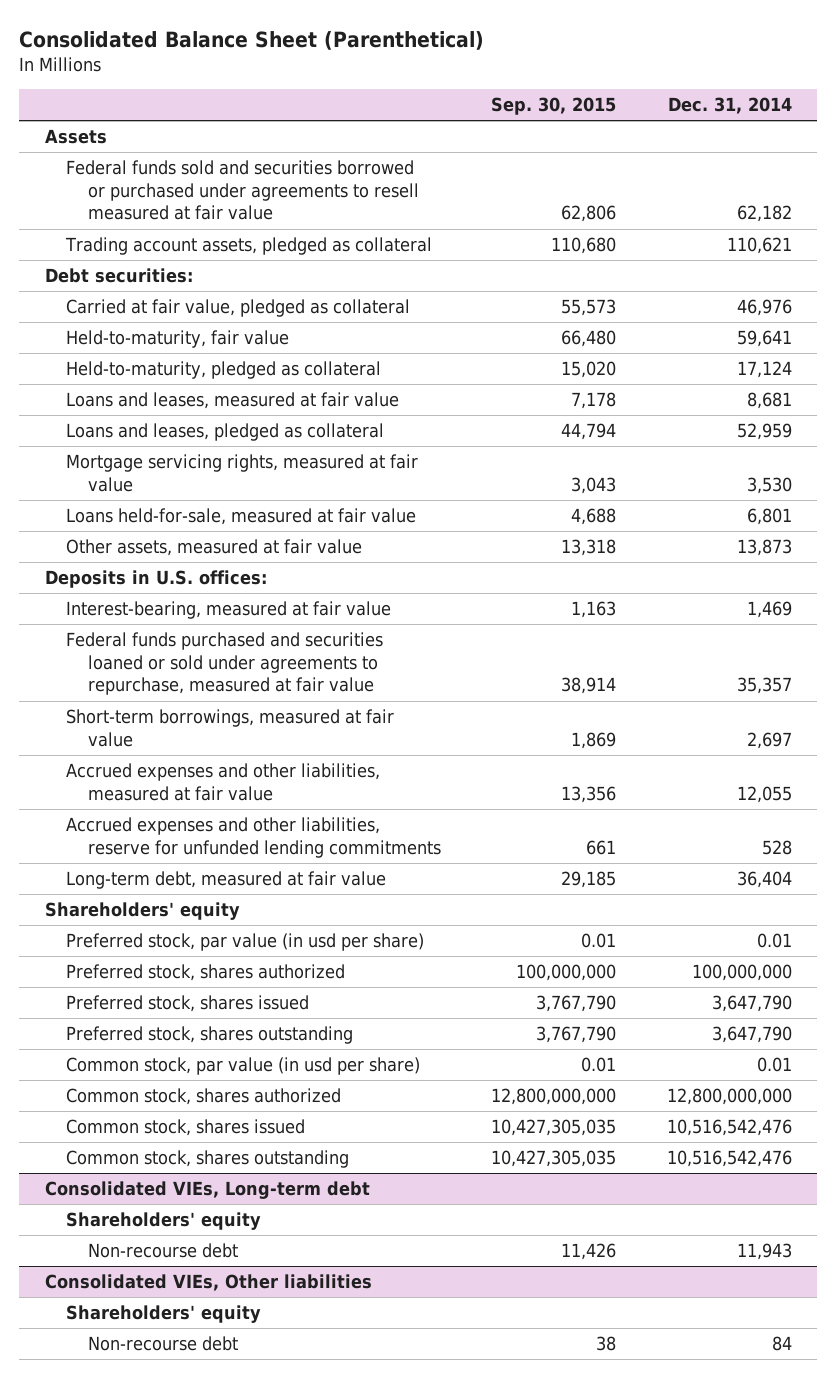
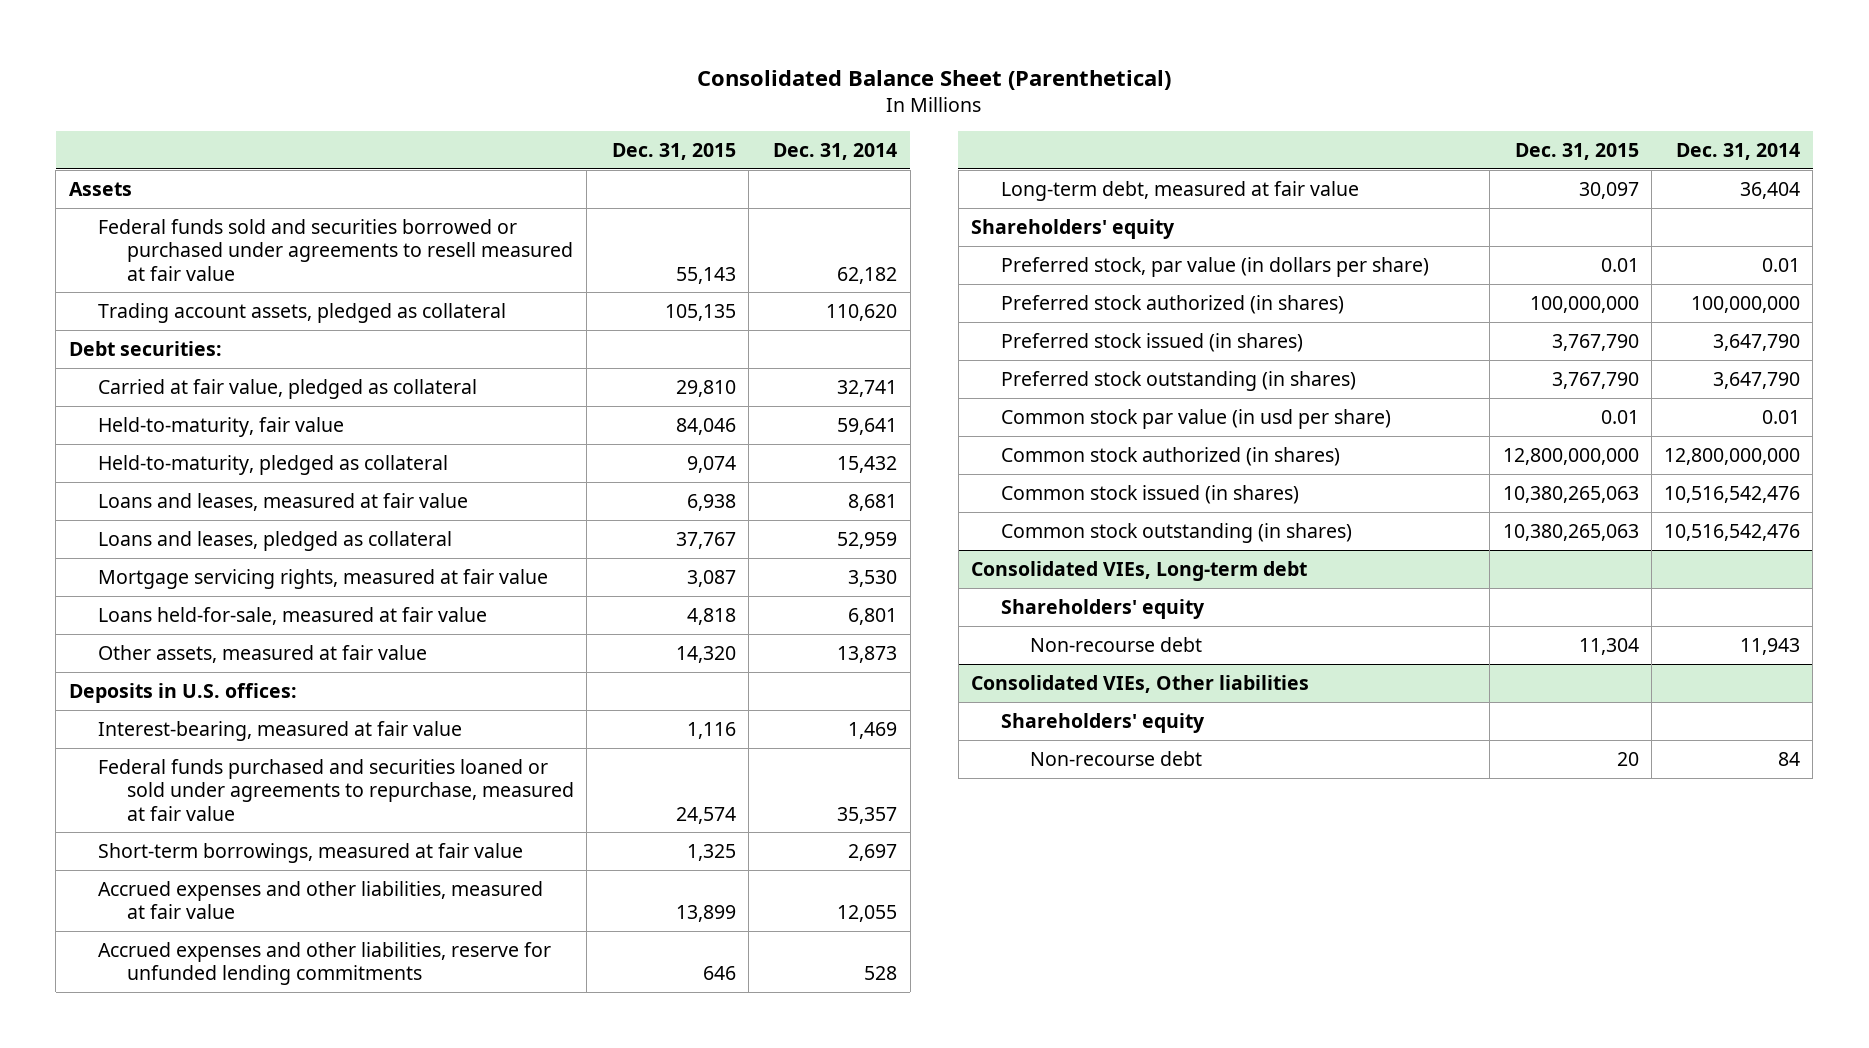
- | Sep. 30, 2015 | Dec. 31, 2014
+ | Dec. 31, 2015 | Dec. 31, 2014
- Trading account assets, pledged as collateral | 110,680 | 110,621
+ Trading account assets, pledged as collateral | 105,135 | 110,620
- Carried at fair value, pledged as collateral | 55,573 | 46,976
+ Carried at fair value, pledged as collateral | 29,810 | 32,741
- Held-to-maturity, pledged as collateral | 15,020 | 17,124
+ Held-to-maturity, pledged as collateral | 9,074 | 15,432
- Preferred stock, par value (in usd per share) | 0.01 | 0.01
- Preferred stock, shares authorized | 100,000,000 | 100,000,000
- Preferred stock, shares issued | 3,767,790 | 3,647,790
- Preferred stock, shares outstanding | 3,767,790 | 3,647,790
- Common stock, par value (in usd per share) | 0.01 | 0.01
- Common stock, shares authorized | 12,800,000,000 | 12,800,000,000
- Common stock, shares issued | 10,427,305,035 | 10,516,542,476
- Common stock, shares outstanding | 10,427,305,035 | 10,516,542,476
+ Preferred stock, par value (in dollars per share) | 0.01 | 0.01
+ Preferred stock authorized (in shares) | 100,000,000 | 100,000,000
+ Preferred stock issued (in shares) | 3,767,790 | 3,647,790
+ Preferred stock outstanding (in shares) | 3,767,790 | 3,647,790
+ Common stock par value (in usd per share) | 0.01 | 0.01
+ Common stock authorized (in shares) | 12,800,000,000 | 12,800,000,000
+ Common stock issued (in shares) | 10,380,265,063 | 10,516,542,476
+ Common stock outstanding (in shares) | 10,380,265,063 | 10,516,542,476

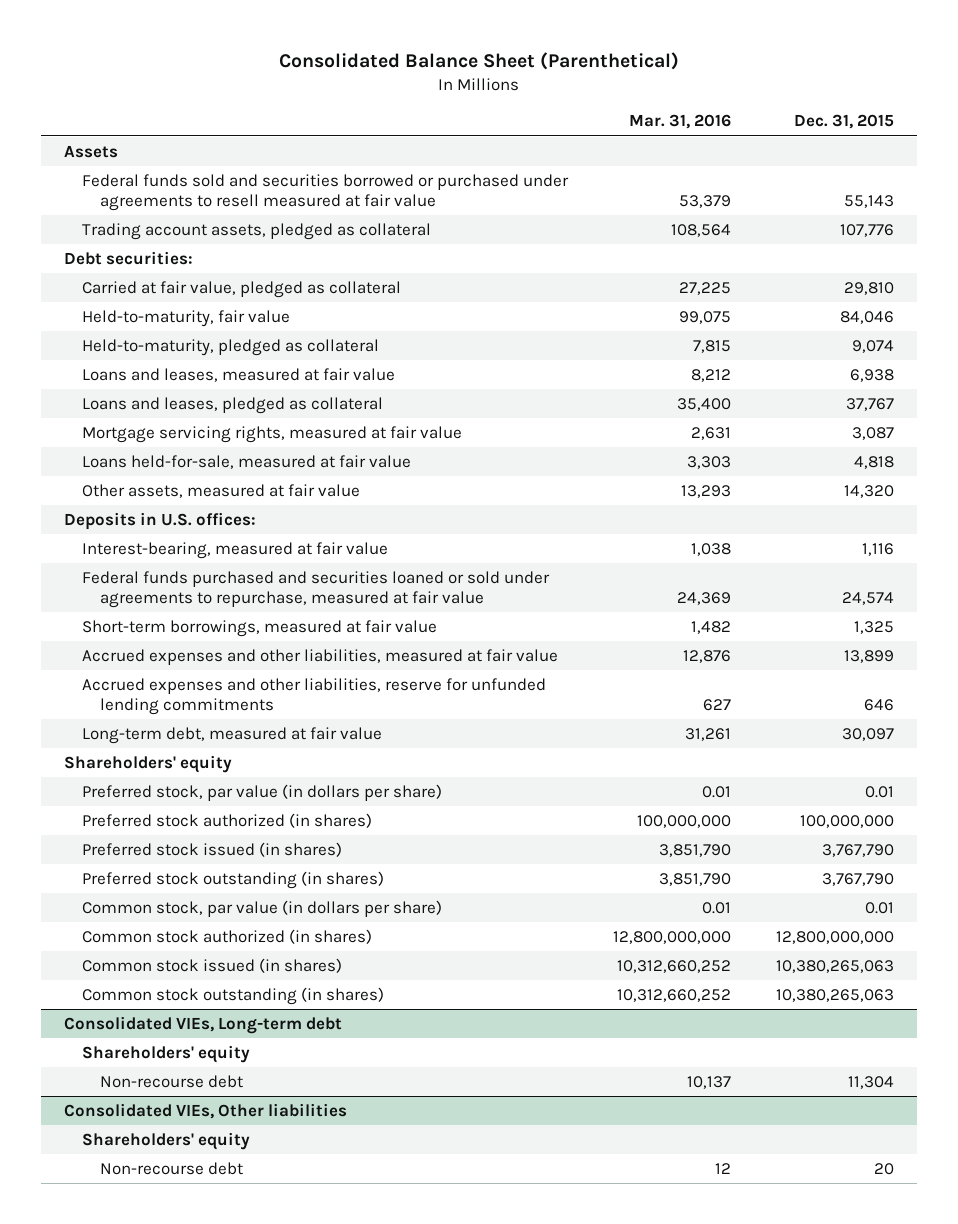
- | Dec. 31, 2015 | Dec. 31, 2014
+ | Mar. 31, 2016 | Dec. 31, 2015
- Trading account assets, pledged as collateral | 105,135 | 110,620
+ Trading account assets, pledged as collateral | 108,564 | 107,776
- Common stock par value (in usd per share) | 0.01 | 0.01
+ Common stock, par value (in dollars per share) | 0.01 | 0.01

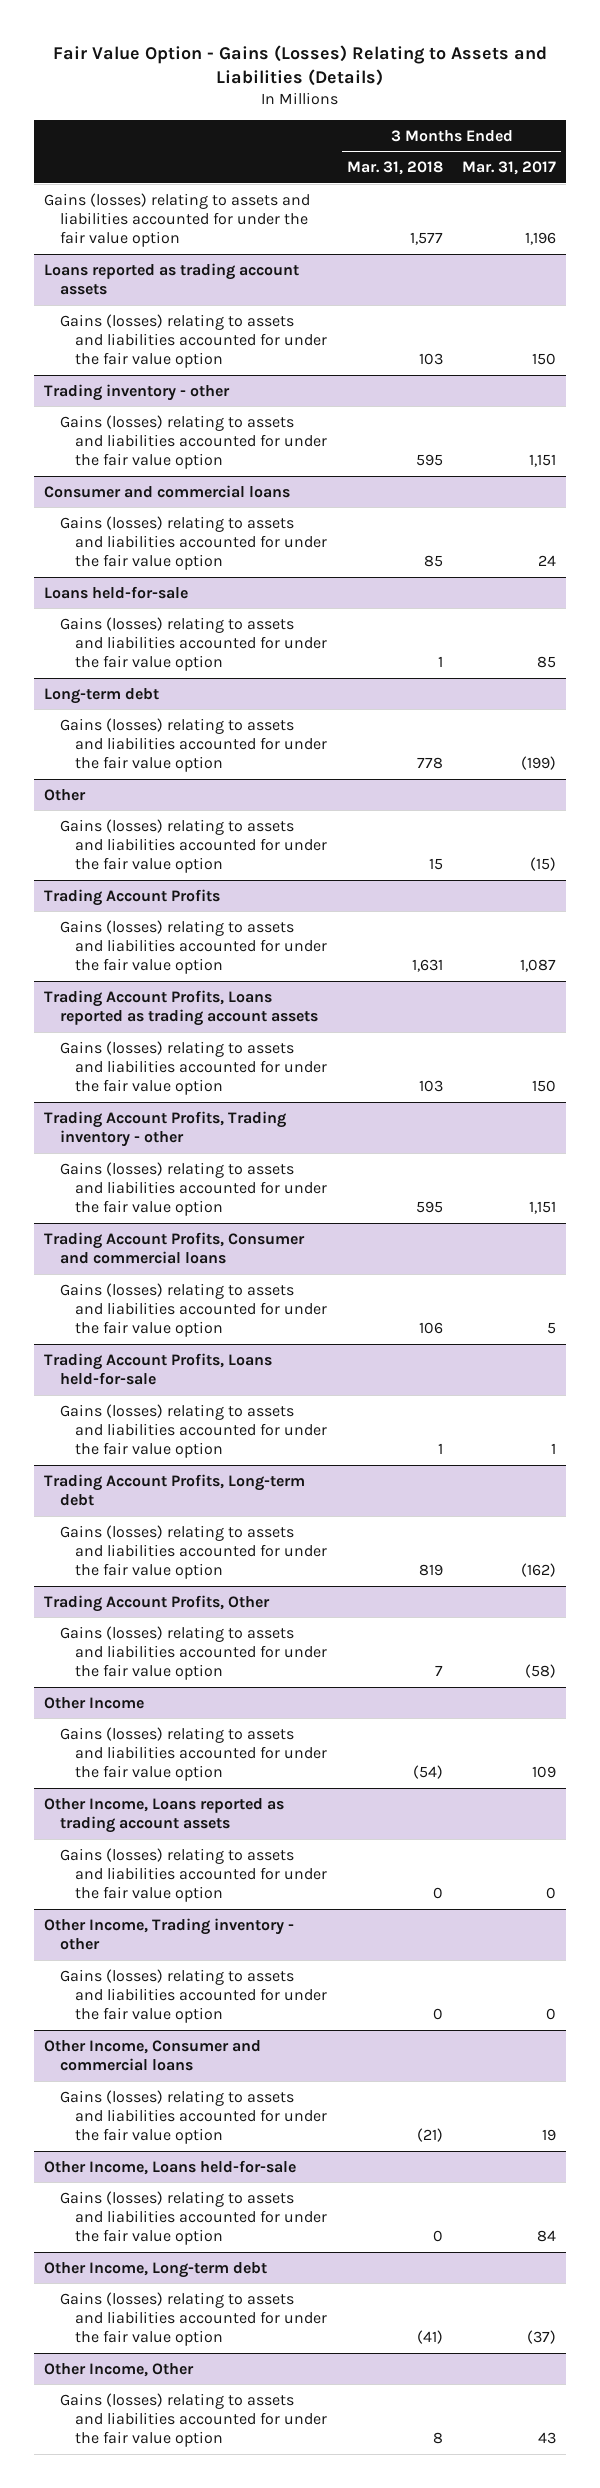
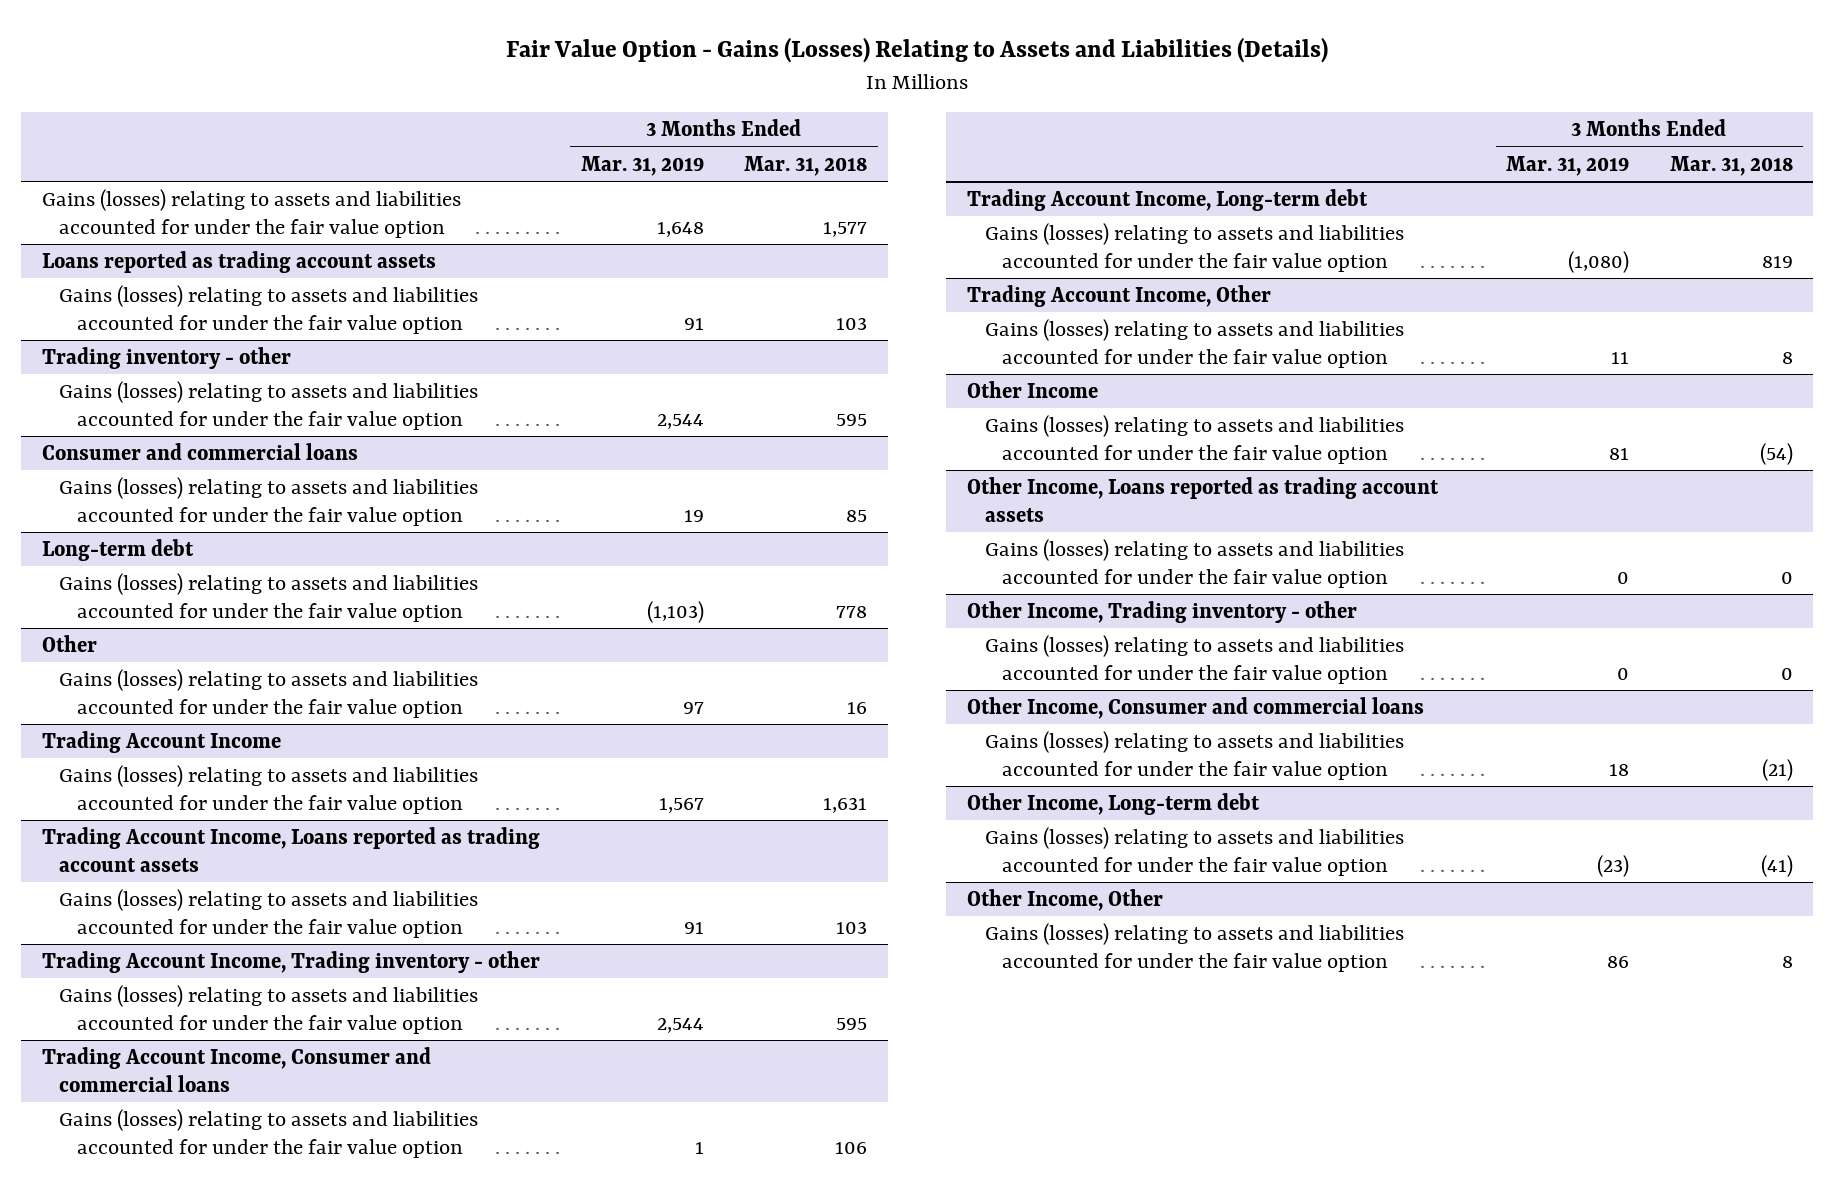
- | 3 Months Ended Mar. 31, 2018 | 3 Months Ended Mar. 31, 2017
+ | 3 Months Ended Mar. 31, 2019 | 3 Months Ended Mar. 31, 2018
- Loans held-for-sale
- Gains (losses) relating to assets and liabilities accounted for under the fair value option | 1 | 85
@ Other
- Gains (losses) relating to assets and liabilities accounted for under the fair value option | 15 | (15)
- Trading Account Profits
@ Other
+ Gains (losses) relating to assets and liabilities accounted for under the fair value option | 97 | 16
+ Trading Account Income
- Trading Account Profits, Loans reported as trading account assets
+ Trading Account Income, Loans reported as trading account assets
- Trading Account Profits, Trading inventory - other
+ Trading Account Income, Trading inventory - other
- Trading Account Profits, Consumer and commercial loans
+ Trading Account Income, Consumer and commercial loans
- Trading Account Profits, Loans held-for-sale
- Gains (losses) relating to assets and liabilities accounted for under the fair value option | 1 | 1
- Trading Account Profits, Long-term debt
+ Trading Account Income, Long-term debt
- Trading Account Profits, Other
- Gains (losses) relating to assets and liabilities accounted for under the fair value option | 7 | (58)
+ Trading Account Income, Other
+ Gains (losses) relating to assets and liabilities accounted for under the fair value option | 11 | 8
- Other Income, Loans held-for-sale
- Gains (losses) relating to assets and liabilities accounted for under the fair value option | 0 | 84

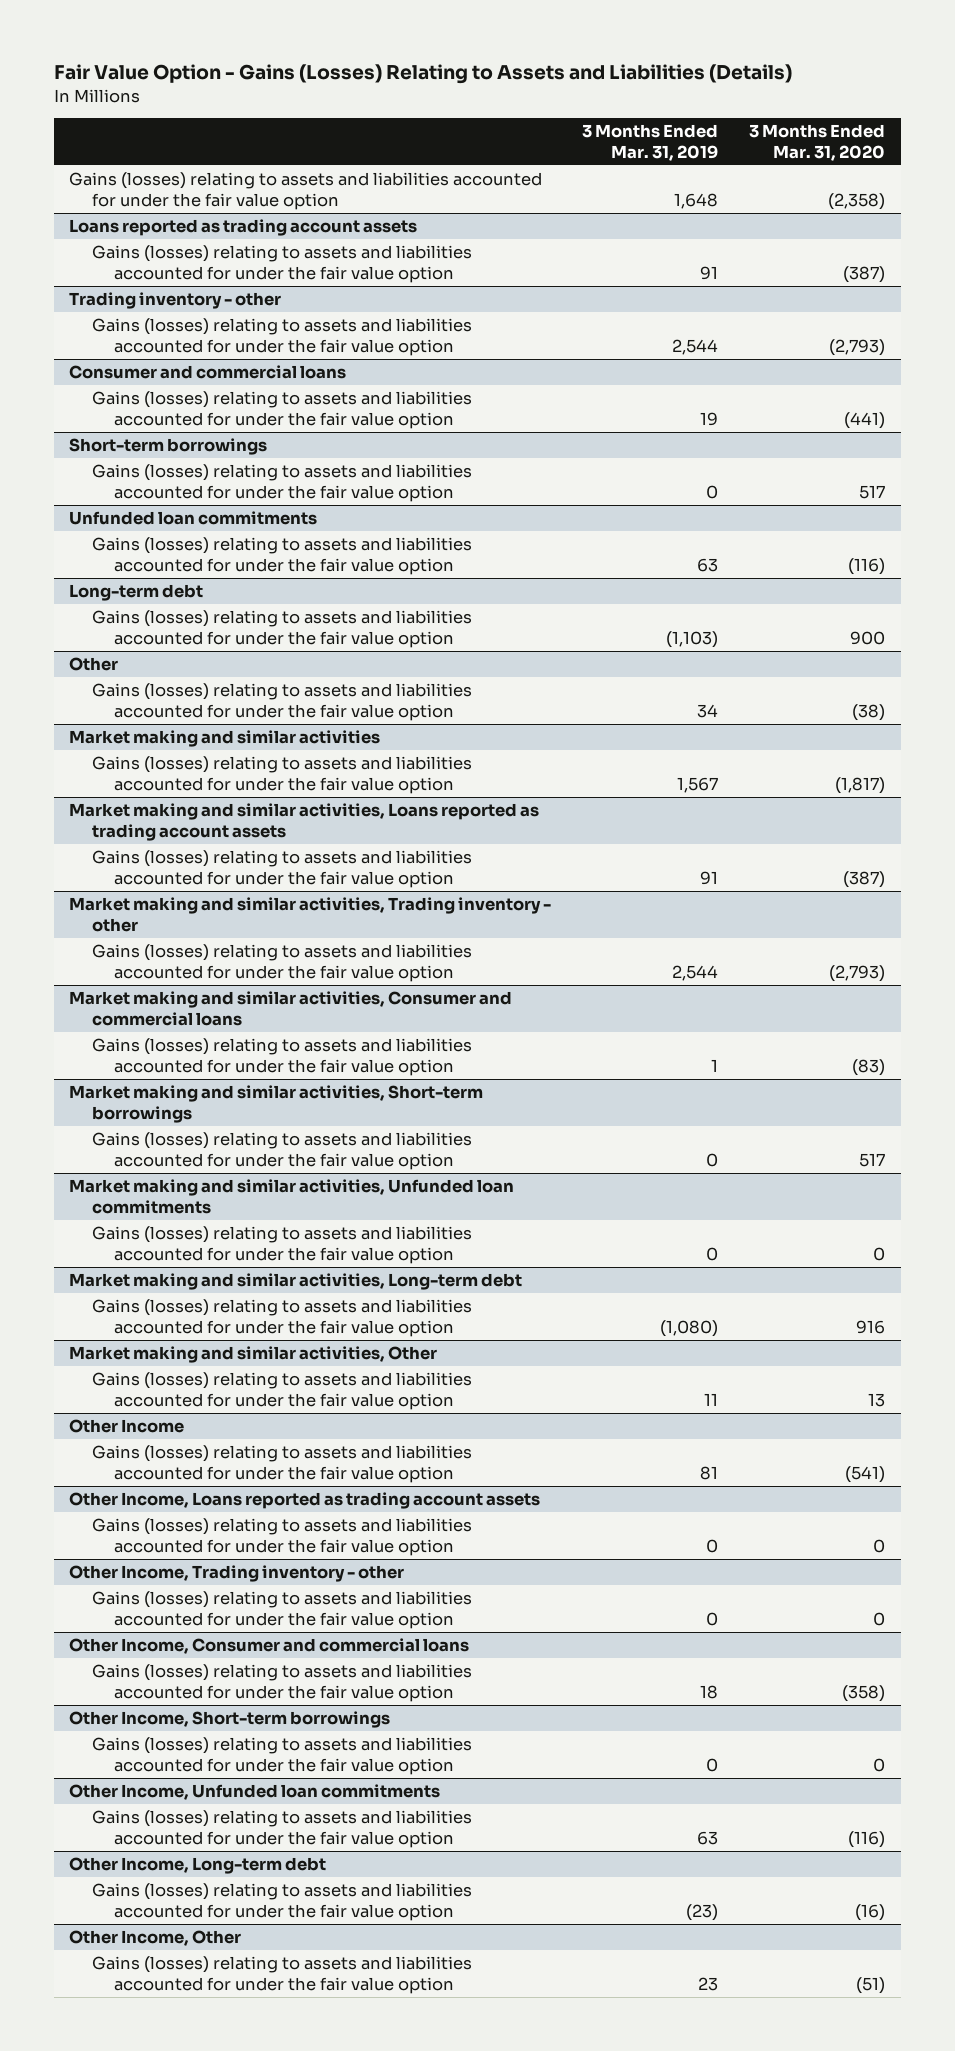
- | 3 Months Ended Mar. 31, 2019 | 3 Months Ended Mar. 31, 2018
+ | 3 Months Ended Mar. 31, 2019 | 3 Months Ended Mar. 31, 2020
+ Short-term borrowings
+ Gains (losses) relating to assets and liabilities accounted for under the fair value option | 0 | 517
+ Unfunded loan commitments
+ Gains (losses) relating to assets and liabilities accounted for under the fair value option | 63 | (116)
@ Other
- Gains (losses) relating to assets and liabilities accounted for under the fair value option | 97 | 16
- Trading Account Income
@ Other
+ Gains (losses) relating to assets and liabilities accounted for under the fair value option | 34 | (38)
+ Market making and similar activities
- Trading Account Income, Loans reported as trading account assets
+ Market making and similar activities, Loans reported as trading account assets
- Trading Account Income, Trading inventory - other
+ Market making and similar activities, Trading inventory - other
- Trading Account Income, Consumer and commercial loans
+ Market making and similar activities, Consumer and commercial loans
- Trading Account Income, Long-term debt
+ Market making and similar activities, Short-term borrowings
+ Gains (losses) relating to assets and liabilities accounted for under the fair value option | 0 | 517
+ Market making and similar activities, Unfunded loan commitments
+ Gains (losses) relating to assets and liabilities accounted for under the fair value option | 0 | 0
+ Market making and similar activities, Long-term debt
- Trading Account Income, Other
+ Market making and similar activities, Other
+ Other Income, Short-term borrowings
+ Gains (losses) relating to assets and liabilities accounted for under the fair value option | 0 | 0
+ Other Income, Unfunded loan commitments
+ Gains (losses) relating to assets and liabilities accounted for under the fair value option | 63 | (116)
@ Other Income, Other
- Gains (losses) relating to assets and liabilities accounted for under the fair value option | 86 | 8
+ Gains (losses) relating to assets and liabilities accounted for under the fair value option | 23 | (51)

